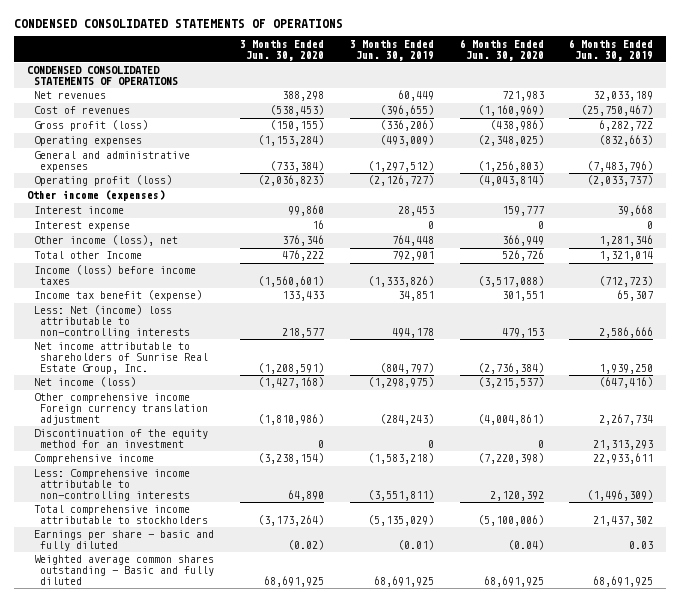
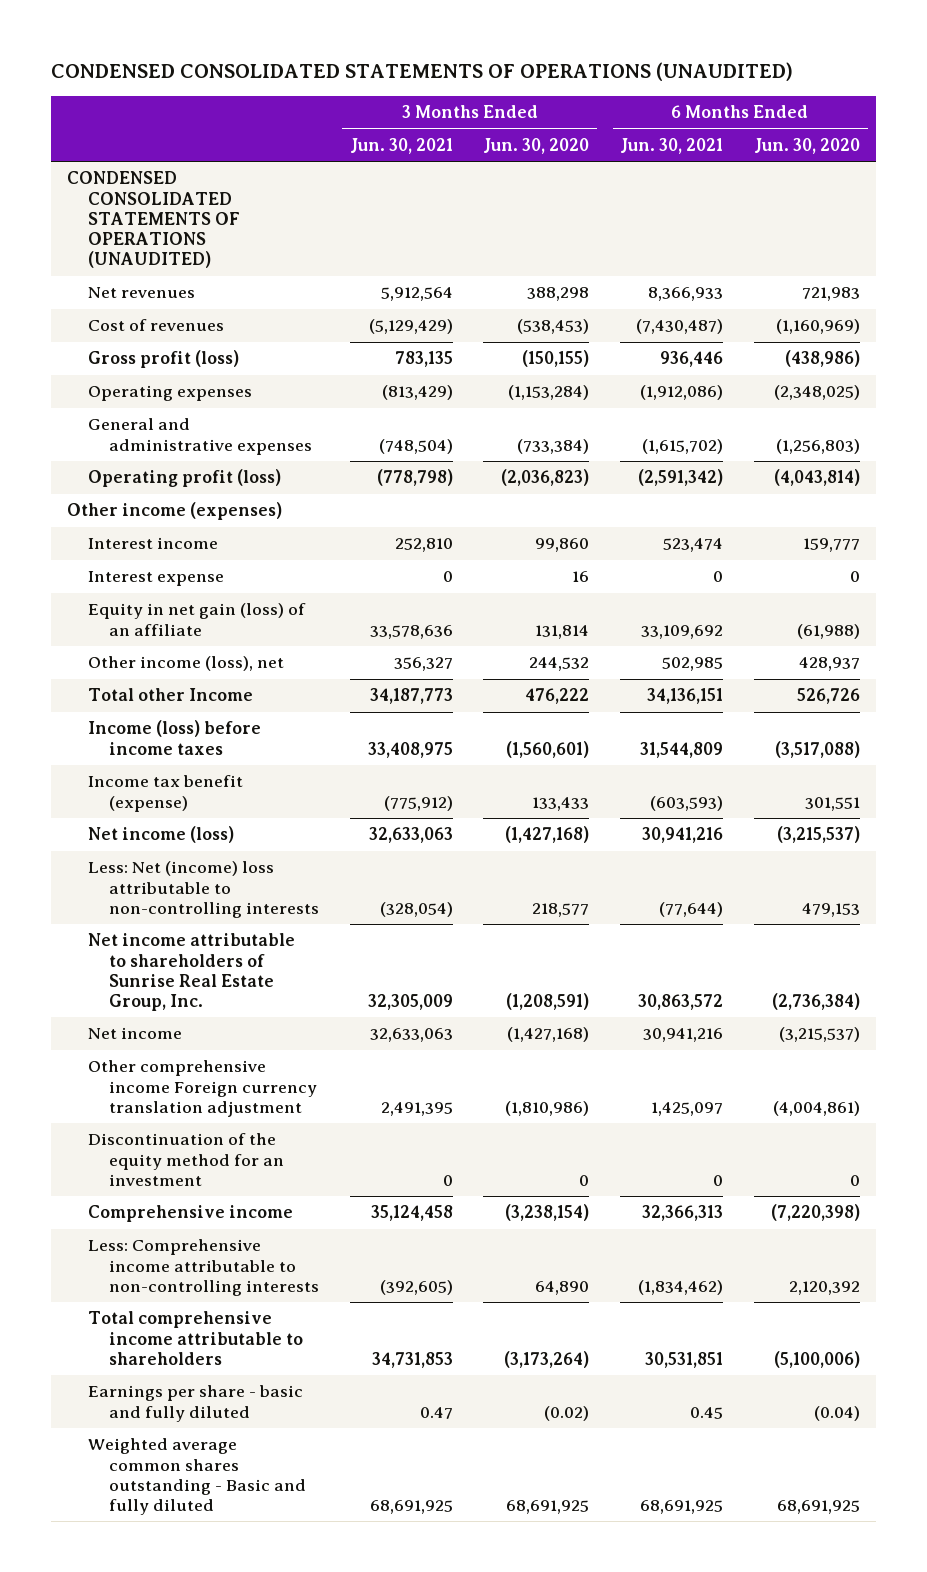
- CONDENSED CONSOLIDATED STATEMENTS OF OPERATIONS
+ CONDENSED CONSOLIDATED STATEMENTS OF OPERATIONS (UNAUDITED)
- | 3 Months Ended Jun. 30, 2020 | 3 Months Ended Jun. 30, 2019 | 6 Months Ended Jun. 30, 2020 | 6 Months Ended Jun. 30, 2019
+ | 3 Months Ended Jun. 30, 2021 | 3 Months Ended Jun. 30, 2020 | 6 Months Ended Jun. 30, 2021 | 6 Months Ended Jun. 30, 2020
- CONDENSED CONSOLIDATED STATEMENTS OF OPERATIONS
+ CONDENSED CONSOLIDATED STATEMENTS OF OPERATIONS (UNAUDITED)
- Other income (loss), net | 376,346 | 764,448 | 366,949 | 1,281,346
+ Equity in net gain (loss) of an affiliate | 33,578,636 | 131,814 | 33,109,692 | (61,988)
+ Other income (loss), net | 356,327 | 244,532 | 502,985 | 428,937
moved up: Net income (loss) | 32,633,063 | (1,427,168) | 30,941,216 | (3,215,537)
+ Net income | 32,633,063 | (1,427,168) | 30,941,216 | (3,215,537)
- Total comprehensive income attributable to stockholders | (3,173,264) | (5,135,029) | (5,100,006) | 21,437,302
+ Total comprehensive income attributable to shareholders | 34,731,853 | (3,173,264) | 30,531,851 | (5,100,006)

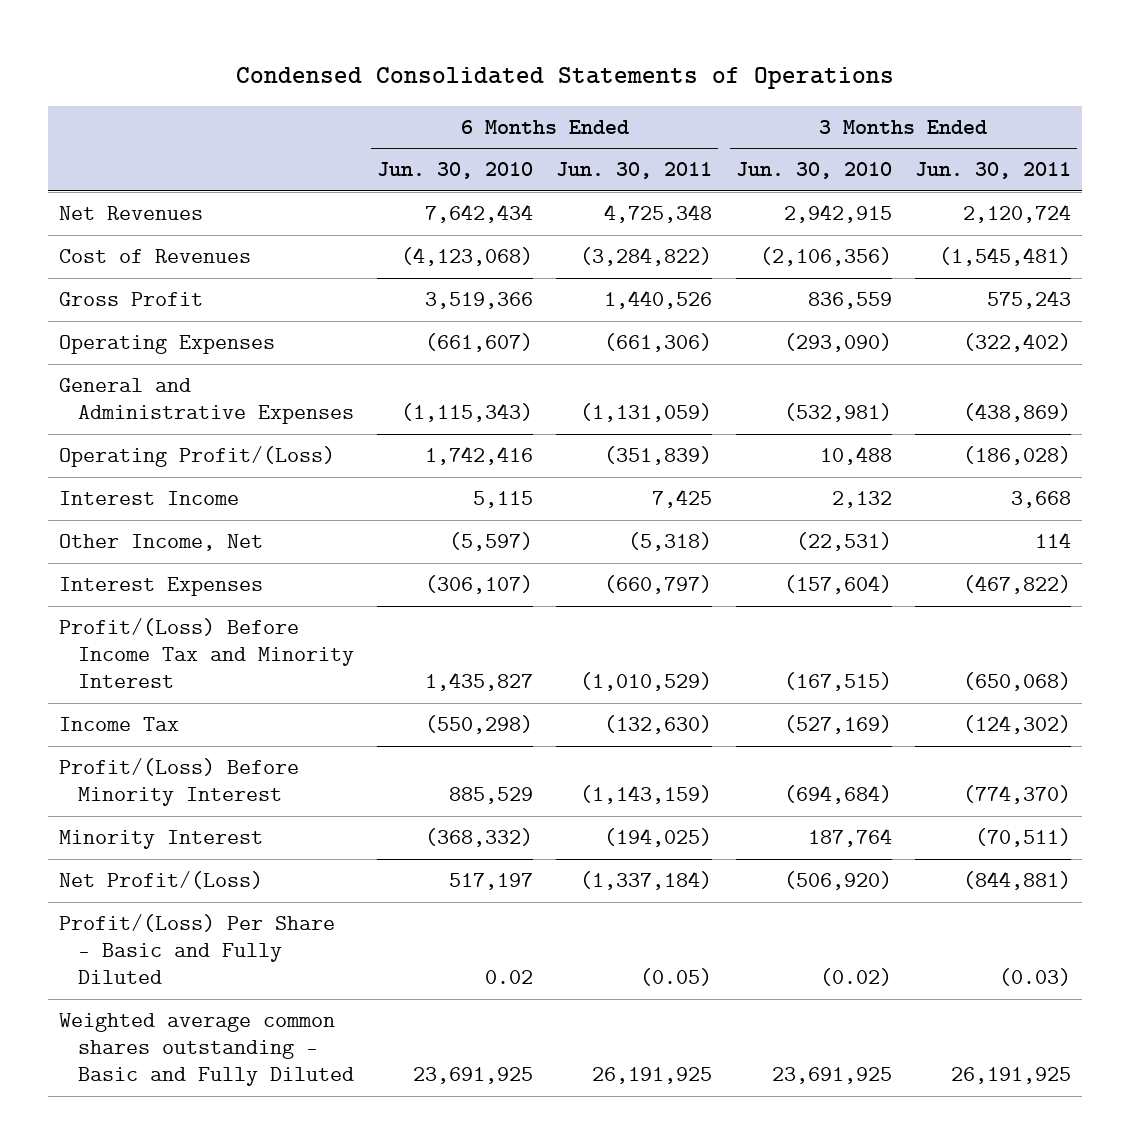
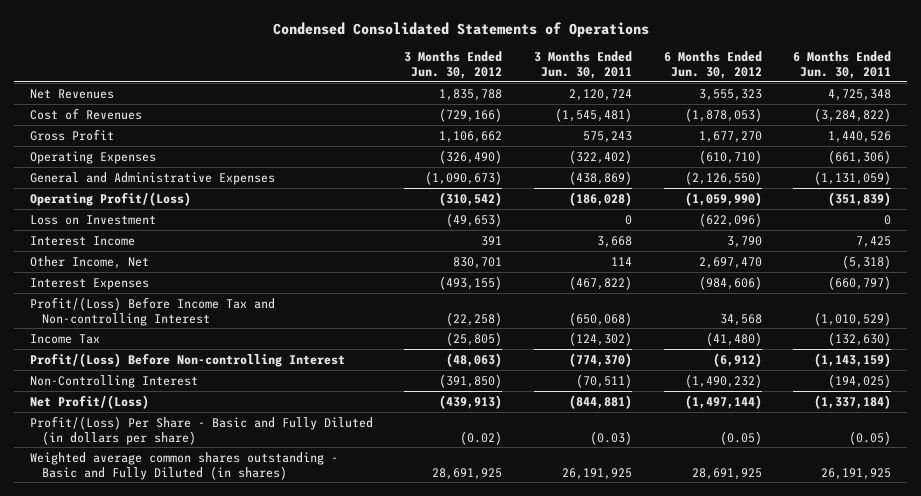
- | 6 Months Ended Jun. 30, 2010 | 6 Months Ended Jun. 30, 2011 | 3 Months Ended Jun. 30, 2010 | 3 Months Ended Jun. 30, 2011
+ | 3 Months Ended Jun. 30, 2012 | 3 Months Ended Jun. 30, 2011 | 6 Months Ended Jun. 30, 2012 | 6 Months Ended Jun. 30, 2011
+ Loss on Investment | (49,653) | 0 | (622,096) | 0
- Profit/(Loss) Before Income Tax and Minority Interest | 1,435,827 | (1,010,529) | (167,515) | (650,068)
+ Profit/(Loss) Before Income Tax and Non-controlling Interest | (22,258) | (650,068) | 34,568 | (1,010,529)
- Profit/(Loss) Before Minority Interest | 885,529 | (1,143,159) | (694,684) | (774,370)
- Minority Interest | (368,332) | (194,025) | 187,764 | (70,511)
+ Profit/(Loss) Before Non-controlling Interest | (48,063) | (774,370) | (6,912) | (1,143,159)
+ Non-Controlling Interest | (391,850) | (70,511) | (1,490,232) | (194,025)
- Profit/(Loss) Per Share - Basic and Fully Diluted | 0.02 | (0.05) | (0.02) | (0.03)
- Weighted average common shares outstanding - Basic and Fully Diluted | 23,691,925 | 26,191,925 | 23,691,925 | 26,191,925
+ Profit/(Loss) Per Share - Basic and Fully Diluted (in dollars per share) | (0.02) | (0.03) | (0.05) | (0.05)
+ Weighted average common shares outstanding - Basic and Fully Diluted (in shares) | 28,691,925 | 26,191,925 | 28,691,925 | 26,191,925

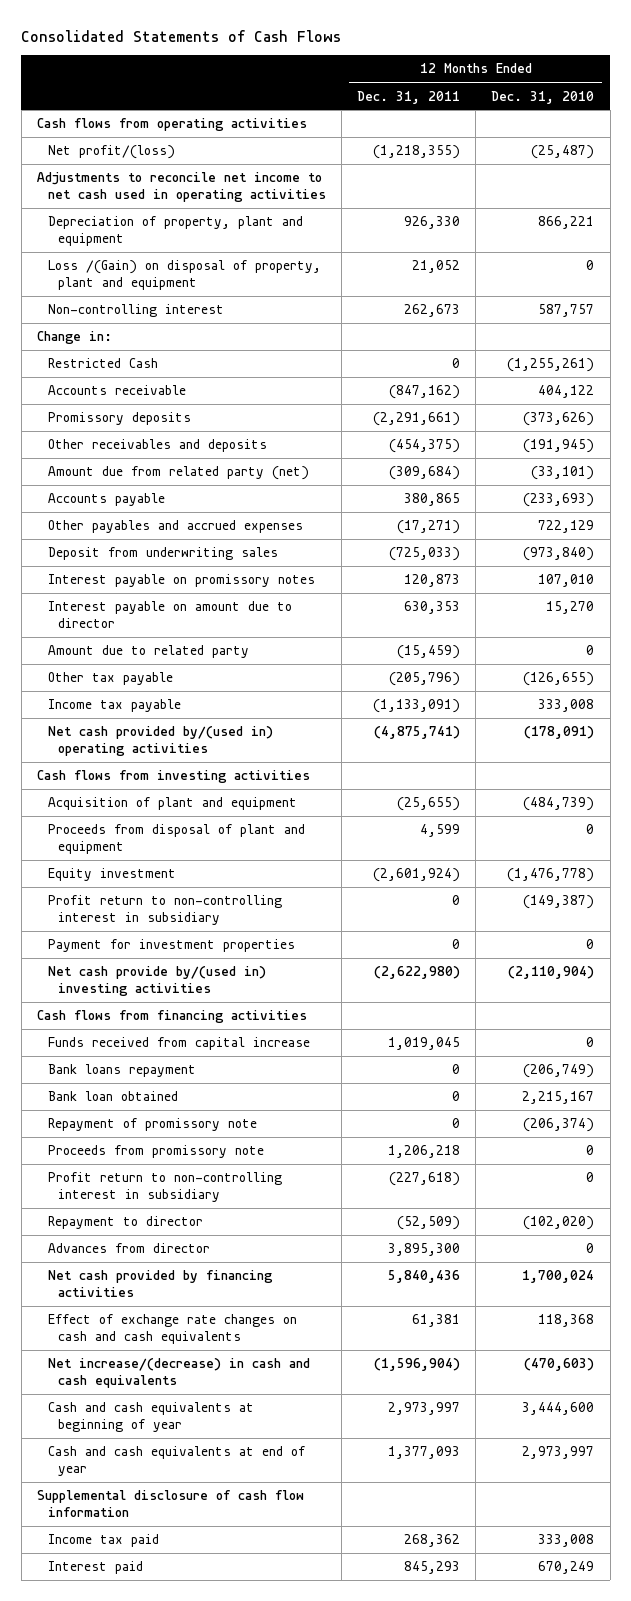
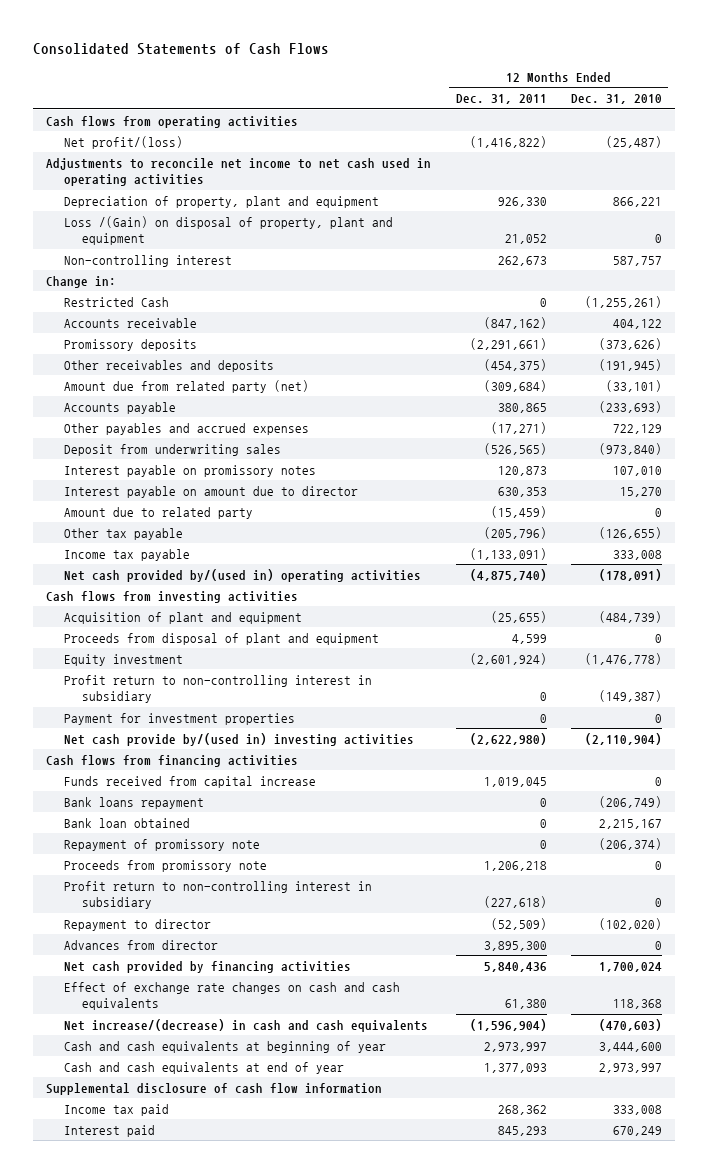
- Net profit/(loss) | (1,218,355) | (25,487)
+ Net profit/(loss) | (1,416,822) | (25,487)
- Deposit from underwriting sales | (725,033) | (973,840)
+ Deposit from underwriting sales | (526,565) | (973,840)
- Net cash provided by/(used in) operating activities | (4,875,741) | (178,091)
+ Net cash provided by/(used in) operating activities | (4,875,740) | (178,091)
- Effect of exchange rate changes on cash and cash equivalents | 61,381 | 118,368
+ Effect of exchange rate changes on cash and cash equivalents | 61,380 | 118,368

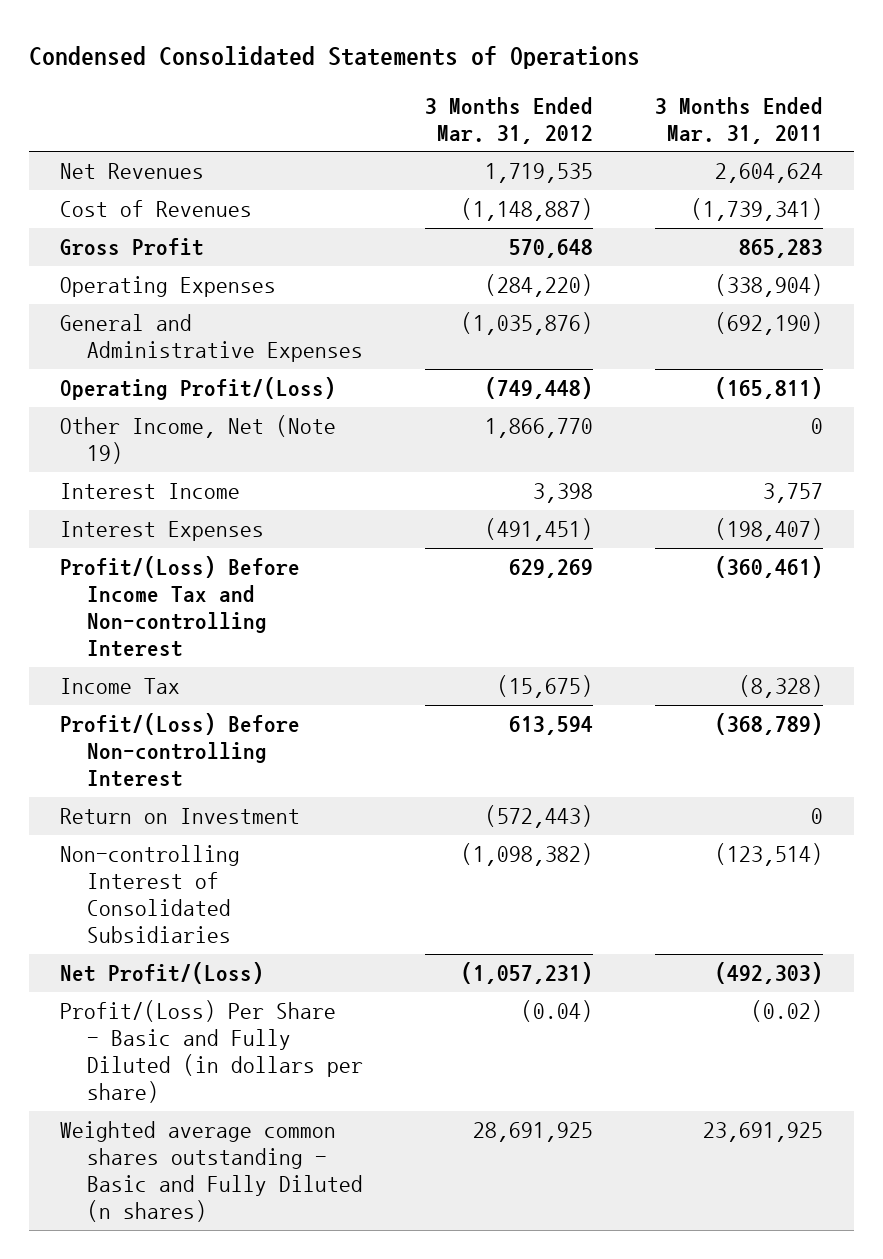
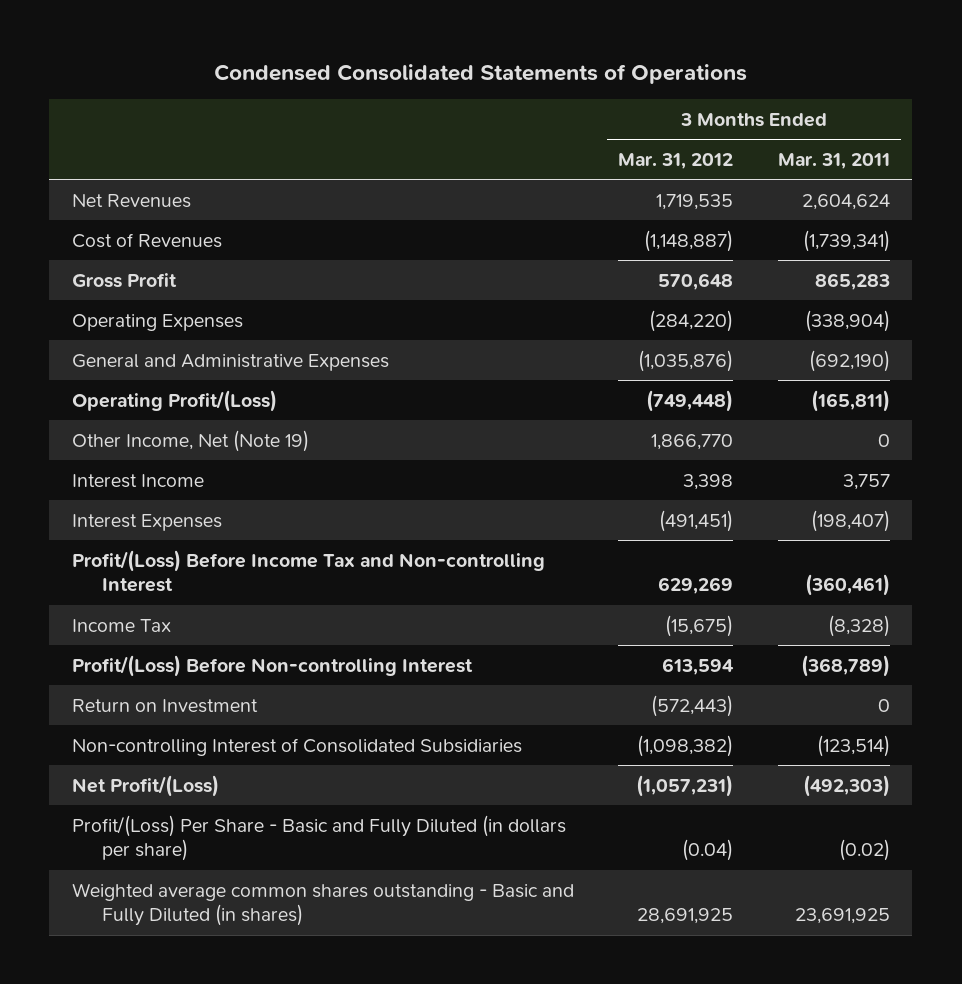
- Weighted average common shares outstanding - Basic and Fully Diluted (n shares) | 28,691,925 | 23,691,925
+ Weighted average common shares outstanding - Basic and Fully Diluted (in shares) | 28,691,925 | 23,691,925

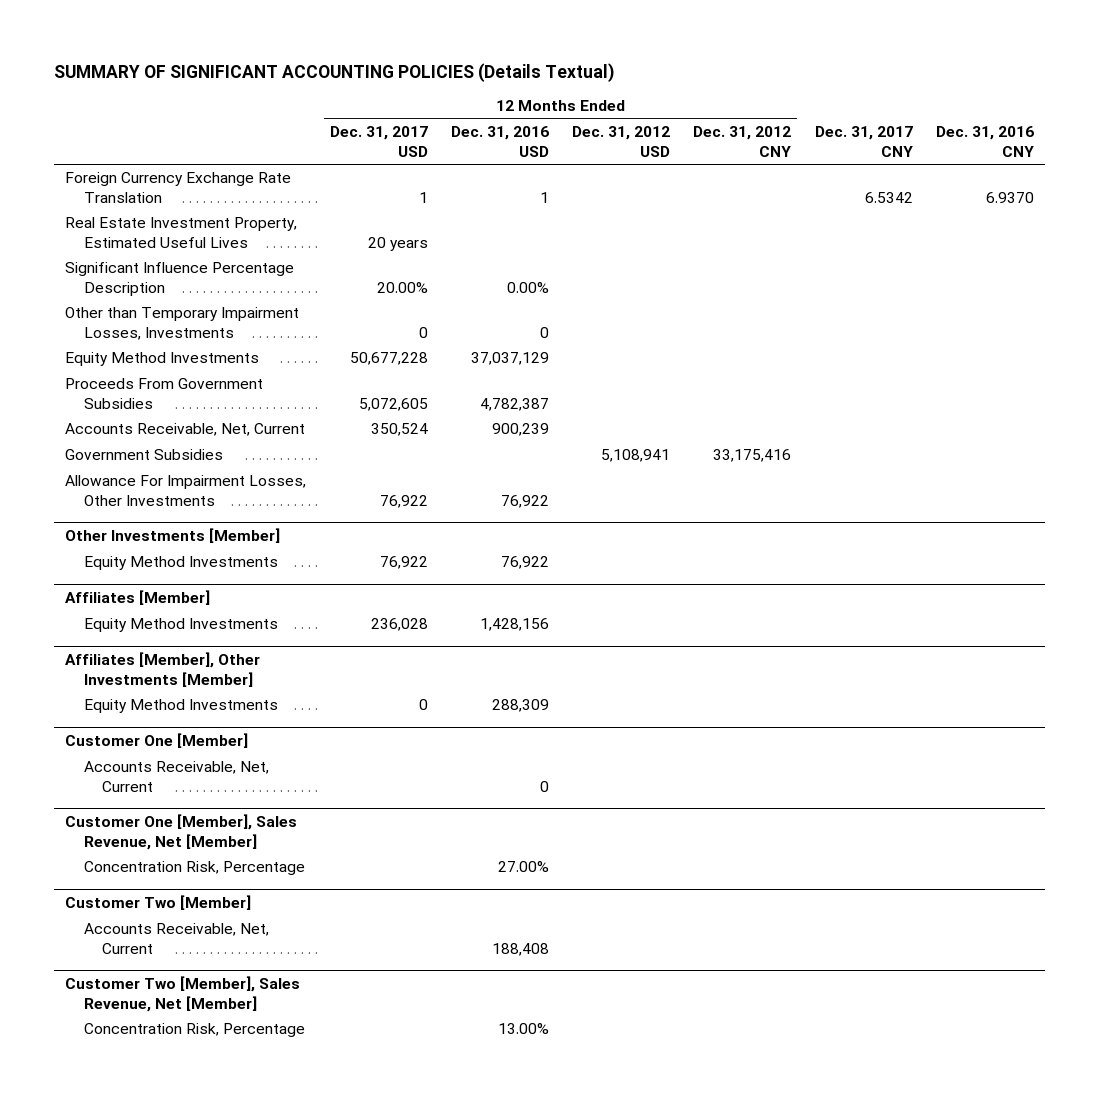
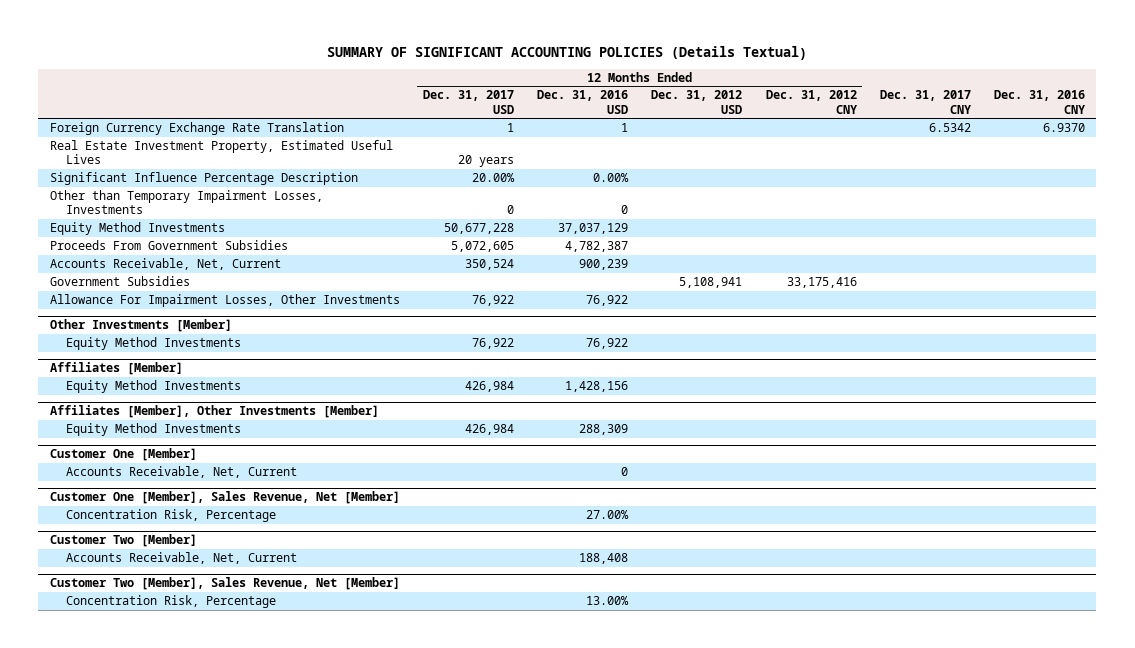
@ Affiliates [Member]
- Equity Method Investments | 236,028 | 1,428,156 | | | |
+ Equity Method Investments | 426,984 | 1,428,156 | | | |
@ Affiliates [Member], Other Investments [Member]
- Equity Method Investments | 0 | 288,309 | | | |
+ Equity Method Investments | 426,984 | 288,309 | | | |

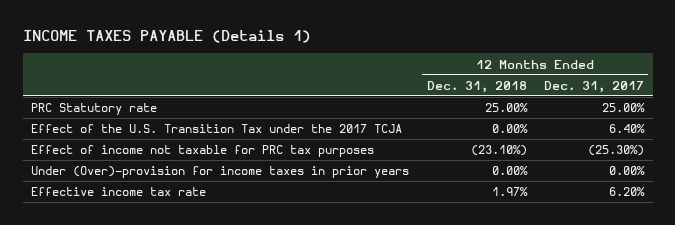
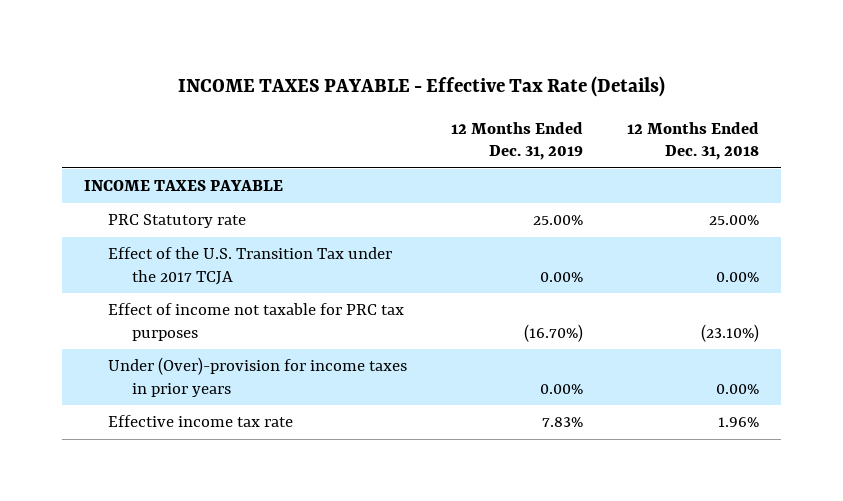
- INCOME TAXES PAYABLE (Details 1)
+ INCOME TAXES PAYABLE - Effective Tax Rate (Details)
- | 12 Months Ended Dec. 31, 2018 | 12 Months Ended Dec. 31, 2017
+ | 12 Months Ended Dec. 31, 2019 | 12 Months Ended Dec. 31, 2018
+ INCOME TAXES PAYABLE
- Effective income tax rate | 1.97% | 6.20%
+ Effective income tax rate | 7.83% | 1.96%

